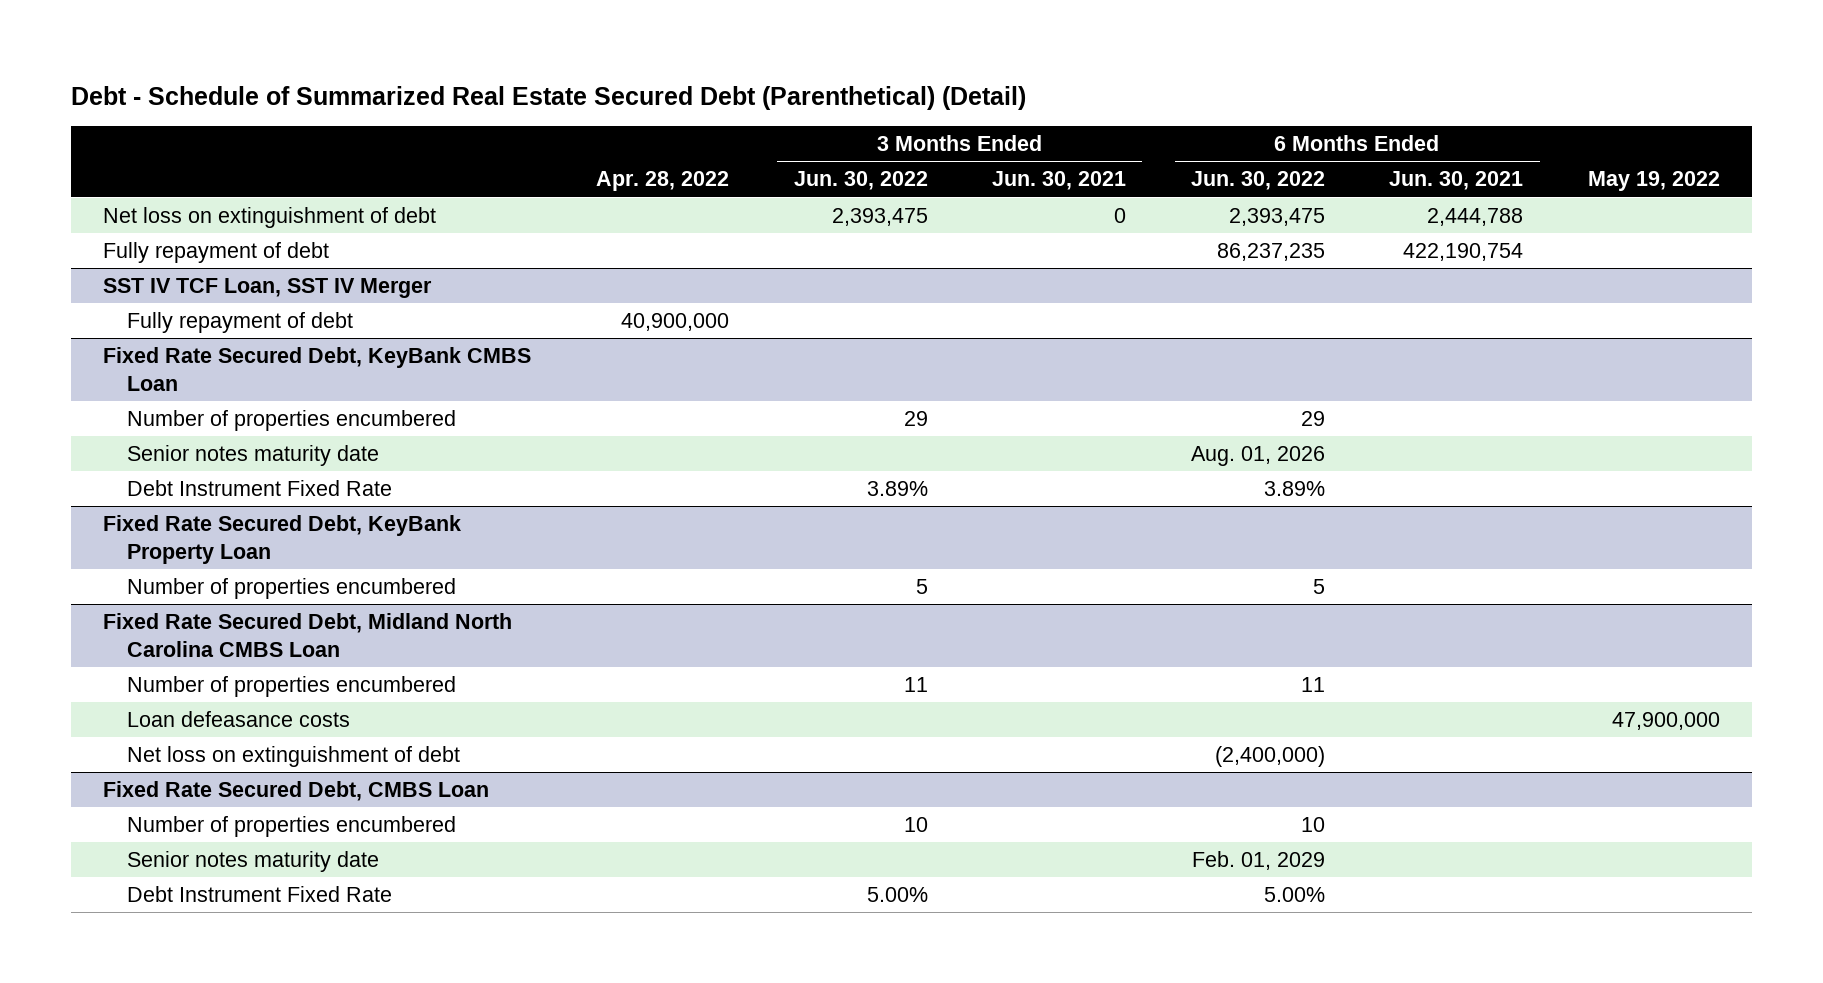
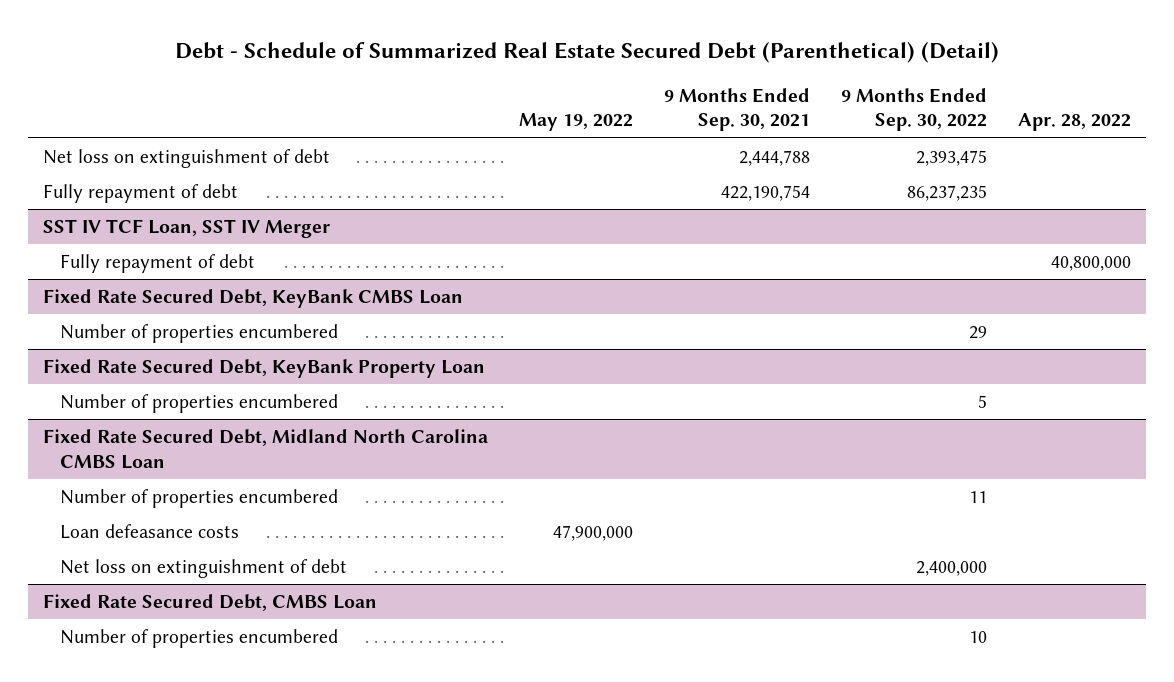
- | Apr. 28, 2022 | 3 Months Ended Jun. 30, 2022 | 3 Months Ended Jun. 30, 2021 | 6 Months Ended Jun. 30, 2022 | 6 Months Ended Jun. 30, 2021 | May 19, 2022
+ | May 19, 2022 | 9 Months Ended Sep. 30, 2021 | 9 Months Ended Sep. 30, 2022 | Apr. 28, 2022
@ SST IV TCF Loan, SST IV Merger
- Fully repayment of debt | 40,900,000 | | | | |
+ Fully repayment of debt | | | | 40,800,000
@ Fixed Rate Secured Debt, KeyBank CMBS Loan
- Senior notes maturity date | | | | Aug. 01, 2026 | |
- Debt Instrument Fixed Rate | | 3.89% | | 3.89% | |
@ Fixed Rate Secured Debt, CMBS Loan
- Senior notes maturity date | | | | Feb. 01, 2029 | |
- Debt Instrument Fixed Rate | | 5.00% | | 5.00% | |

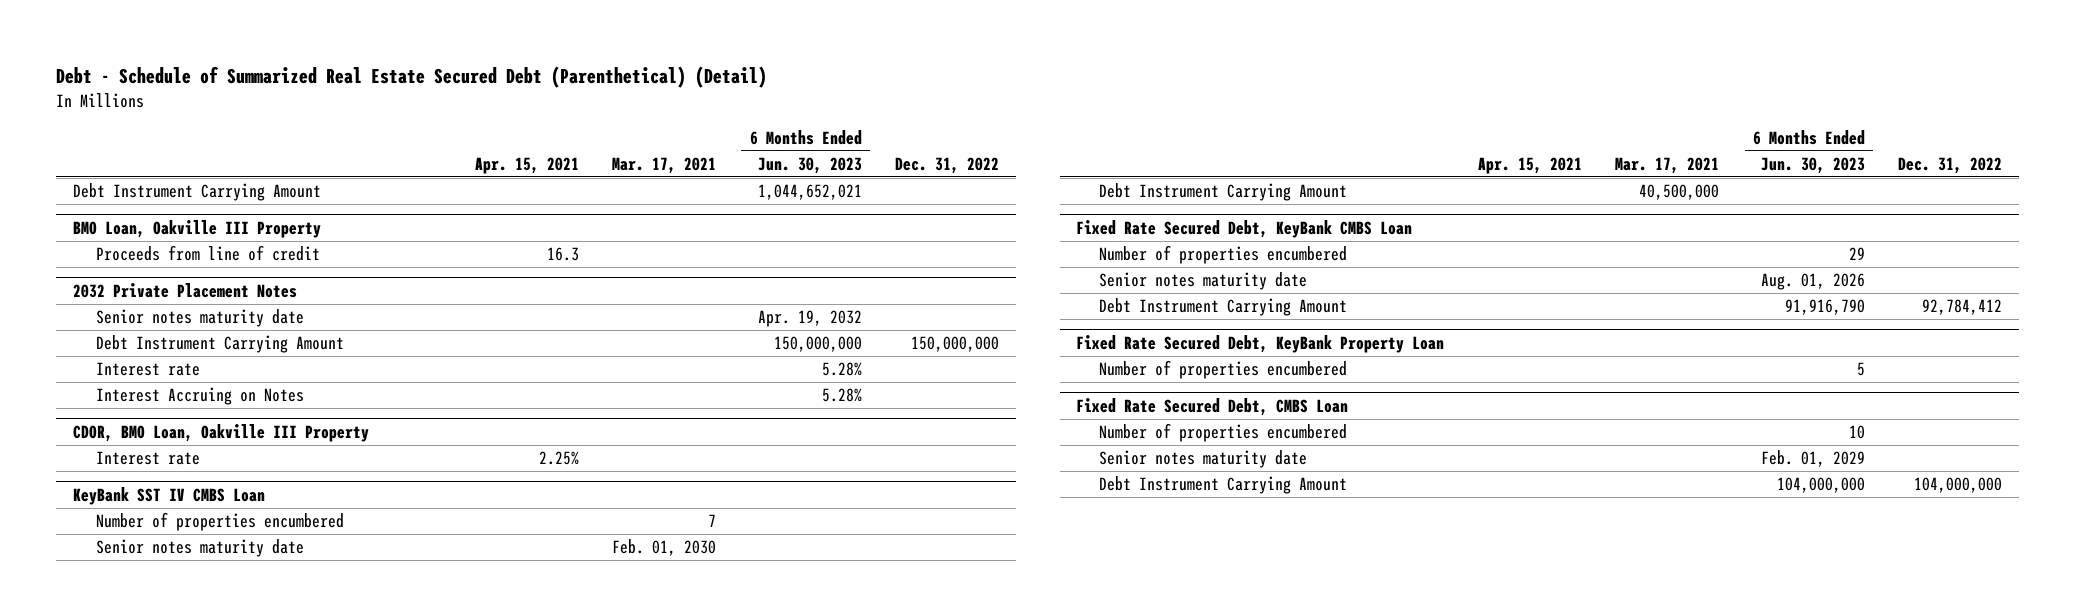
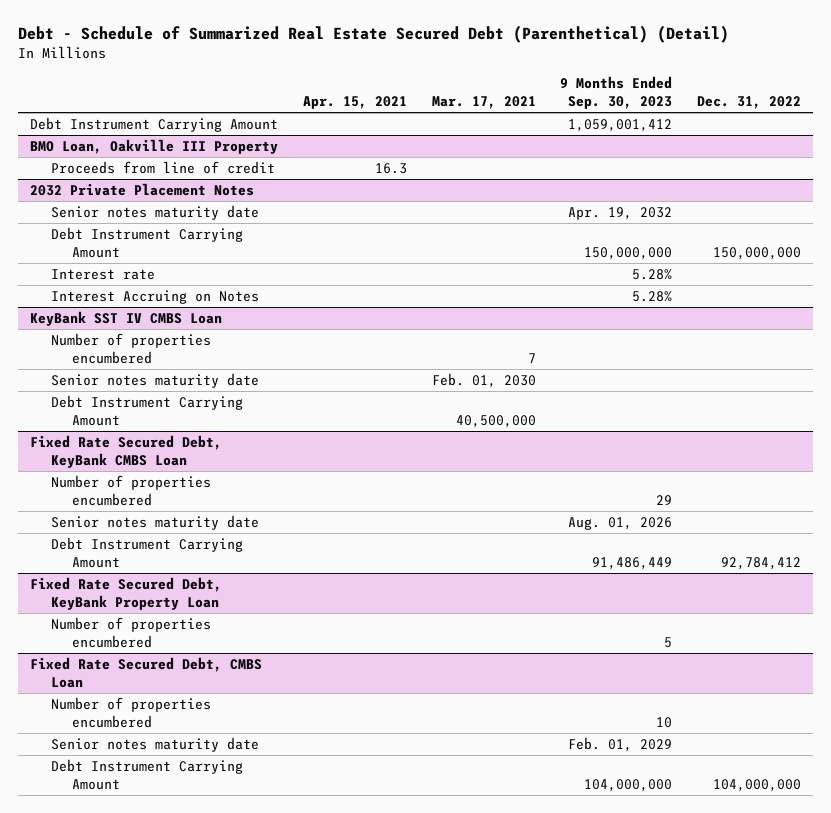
- | Apr. 15, 2021 | Mar. 17, 2021 | 6 Months Ended Jun. 30, 2023 | Dec. 31, 2022
+ | Apr. 15, 2021 | Mar. 17, 2021 | 9 Months Ended Sep. 30, 2023 | Dec. 31, 2022
- CDOR, BMO Loan, Oakville III Property
- Interest rate | 2.25% | | |

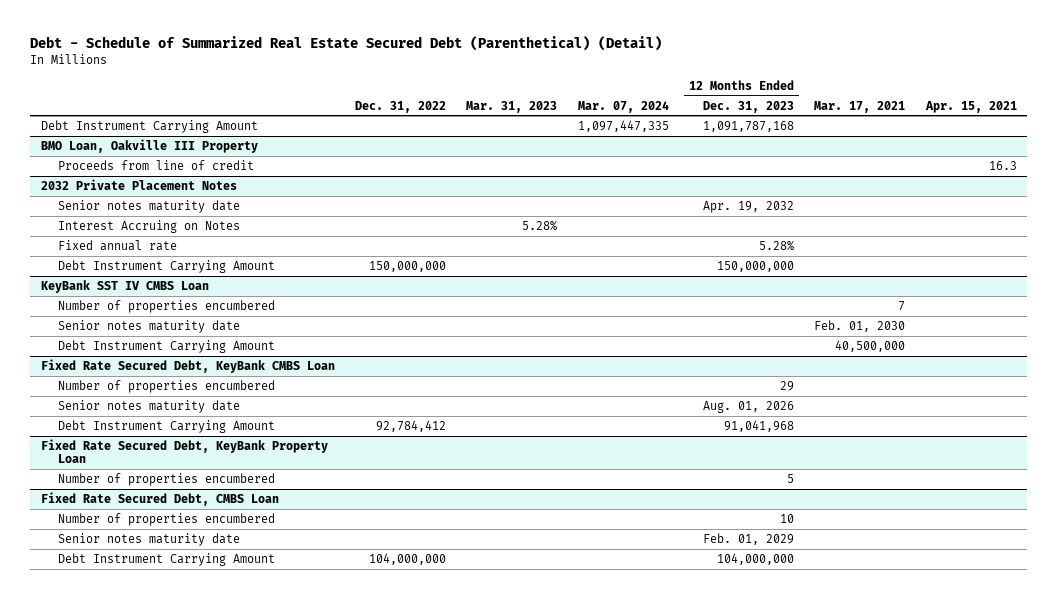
- | Apr. 15, 2021 | Mar. 17, 2021 | 9 Months Ended Sep. 30, 2023 | Dec. 31, 2022
+ | Dec. 31, 2022 | Mar. 31, 2023 | Mar. 07, 2024 | 12 Months Ended Dec. 31, 2023 | Mar. 17, 2021 | Apr. 15, 2021
@ 2032 Private Placement Notes
- Interest rate | | | 5.28% |
+ Fixed annual rate | | | | 5.28% | |
moved down: Debt Instrument Carrying Amount | 150,000,000 | | | 150,000,000 | |

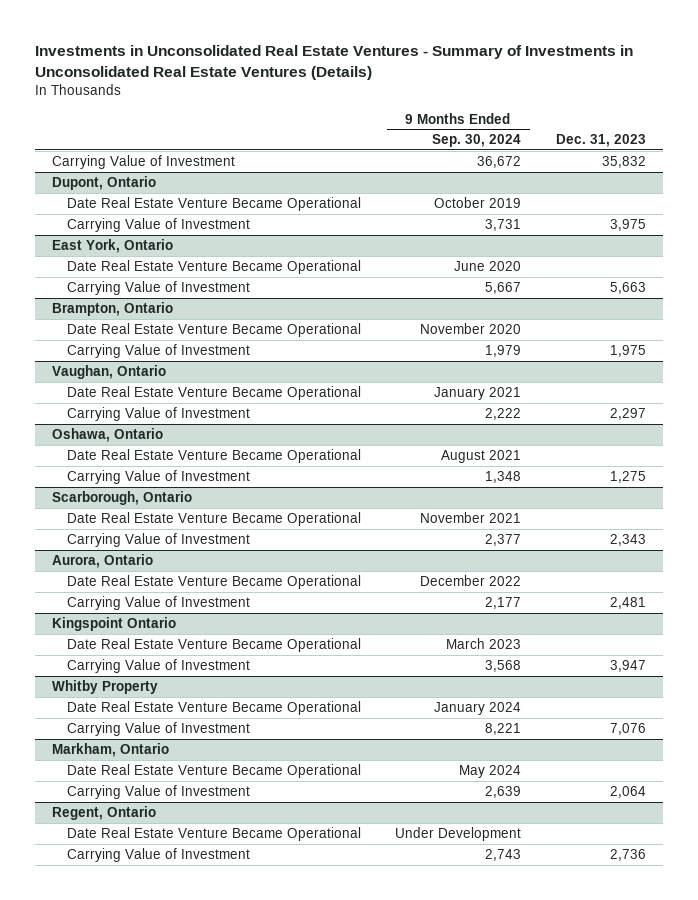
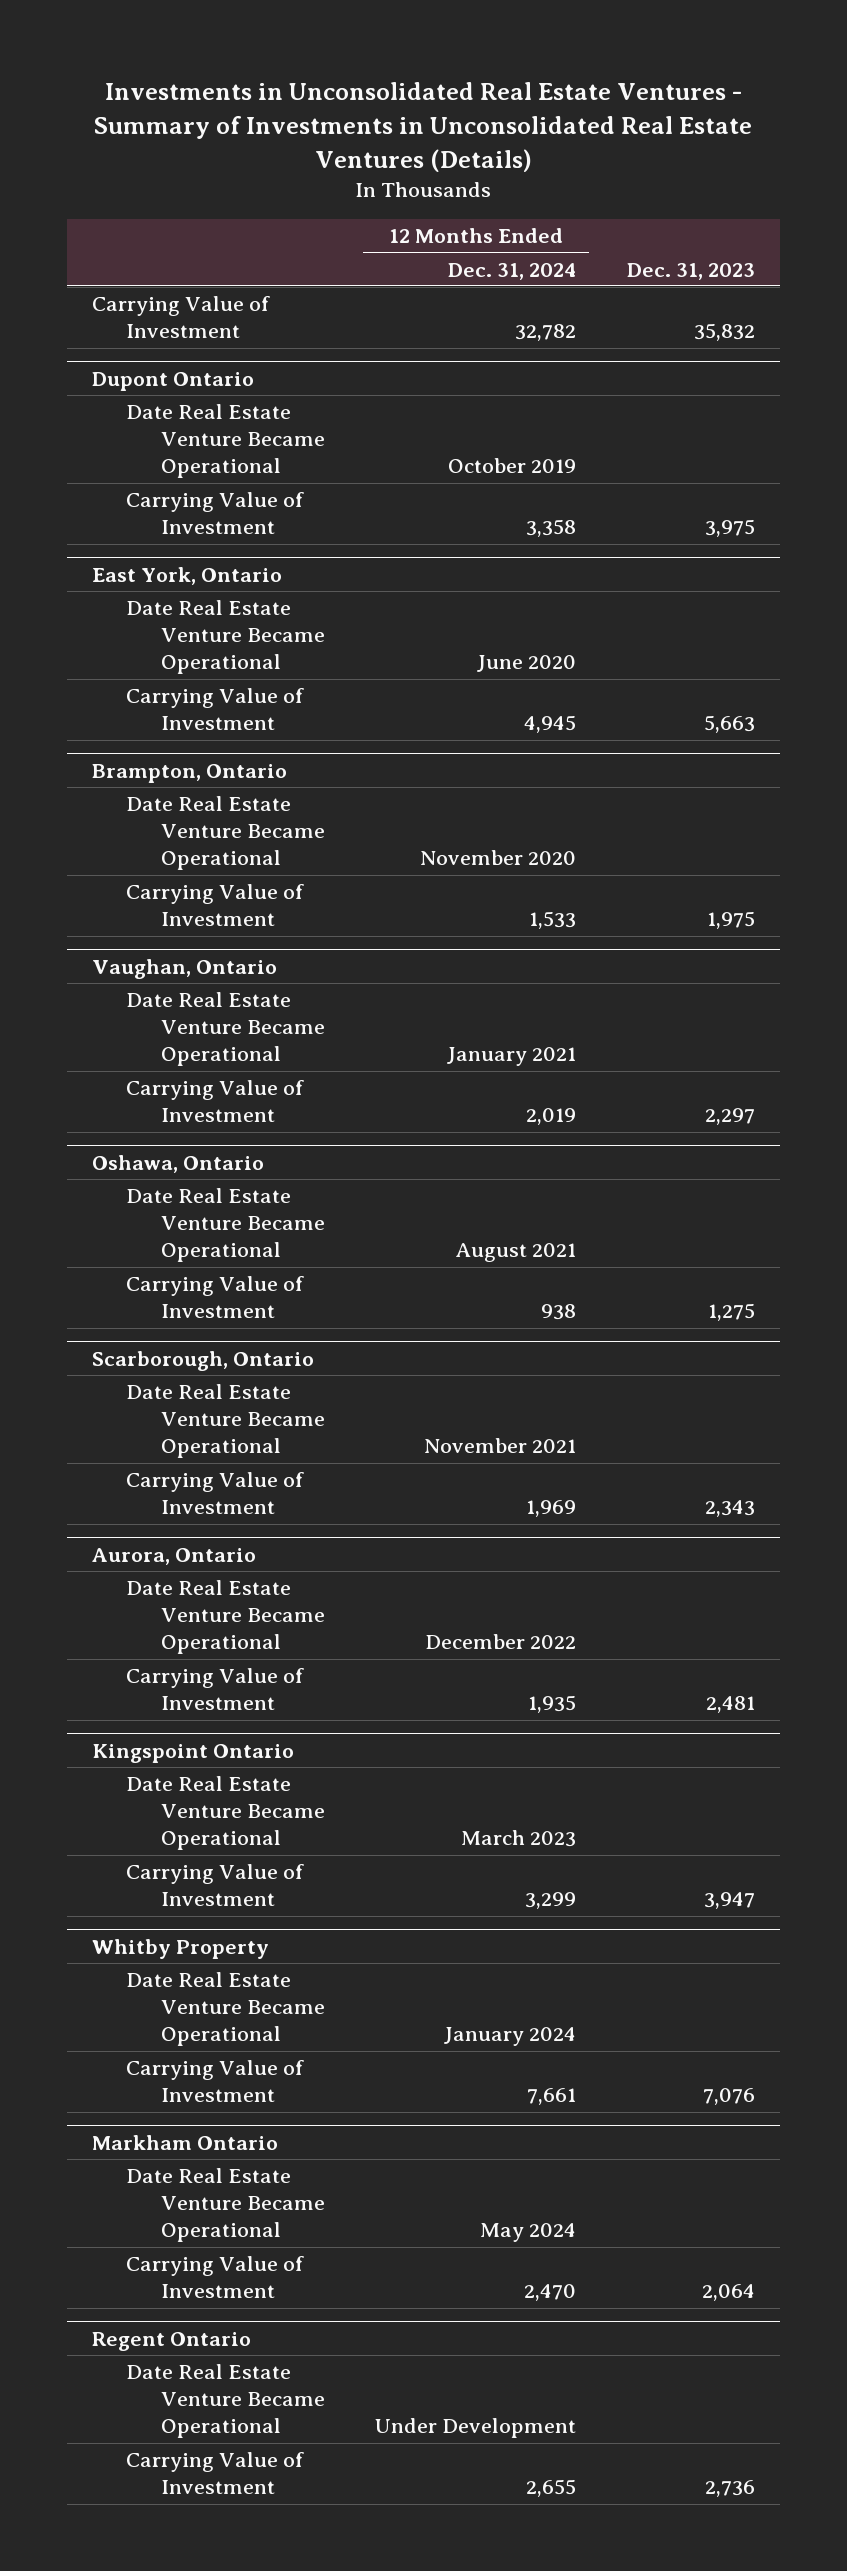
- | 9 Months Ended Sep. 30, 2024 | Dec. 31, 2023
+ | 12 Months Ended Dec. 31, 2024 | Dec. 31, 2023
- Dupont, Ontario
+ Dupont Ontario
- Markham, Ontario
+ Markham Ontario
- Regent, Ontario
+ Regent Ontario

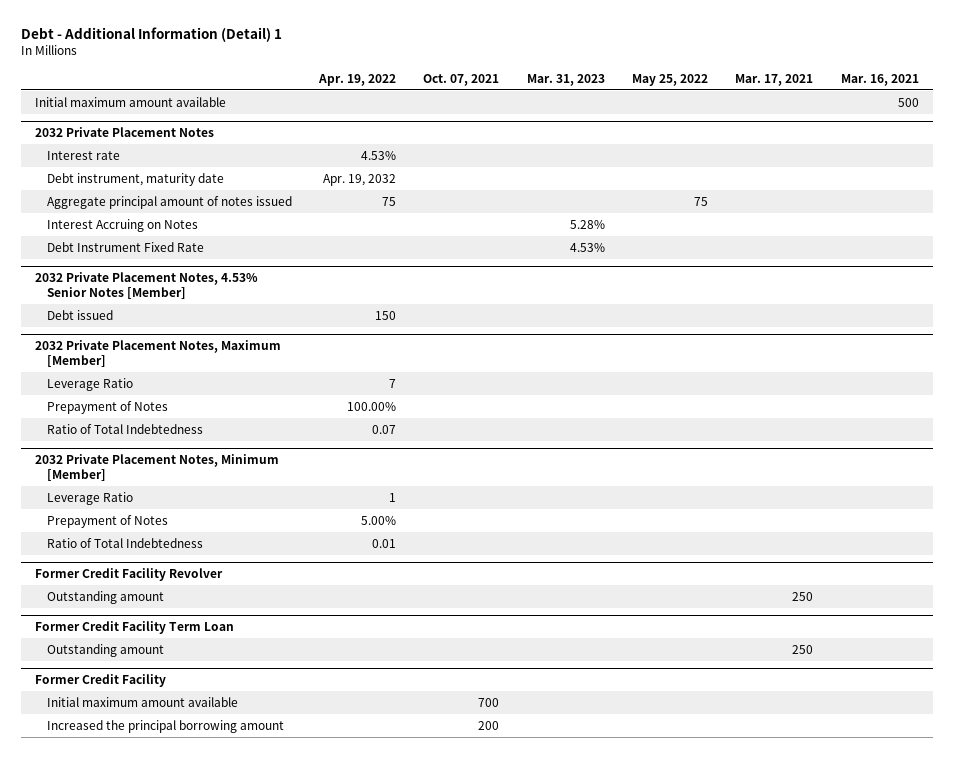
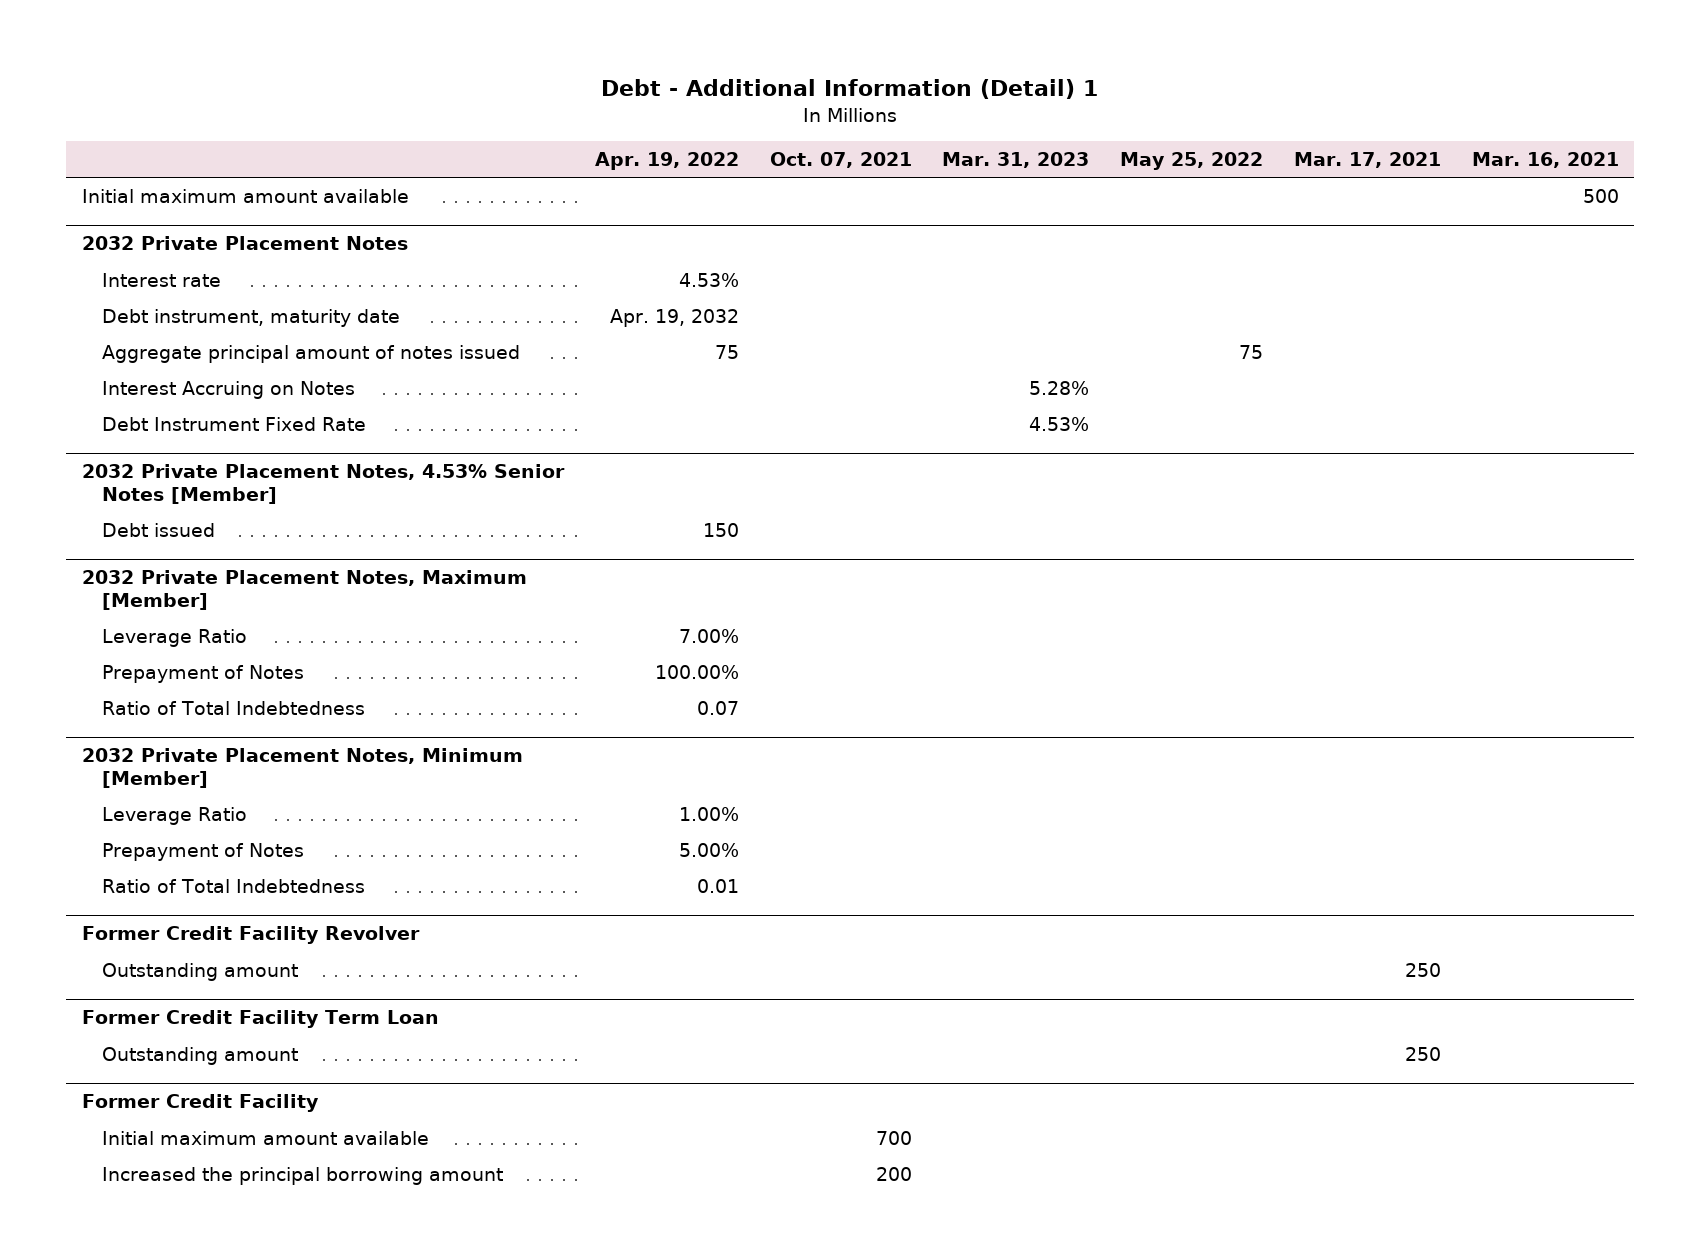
@ 2032 Private Placement Notes, Maximum [Member]
- Leverage Ratio | 7 | | | | |
+ Leverage Ratio | 7.00% | | | | |
@ 2032 Private Placement Notes, Minimum [Member]
- Leverage Ratio | 1 | | | | |
+ Leverage Ratio | 1.00% | | | | |

